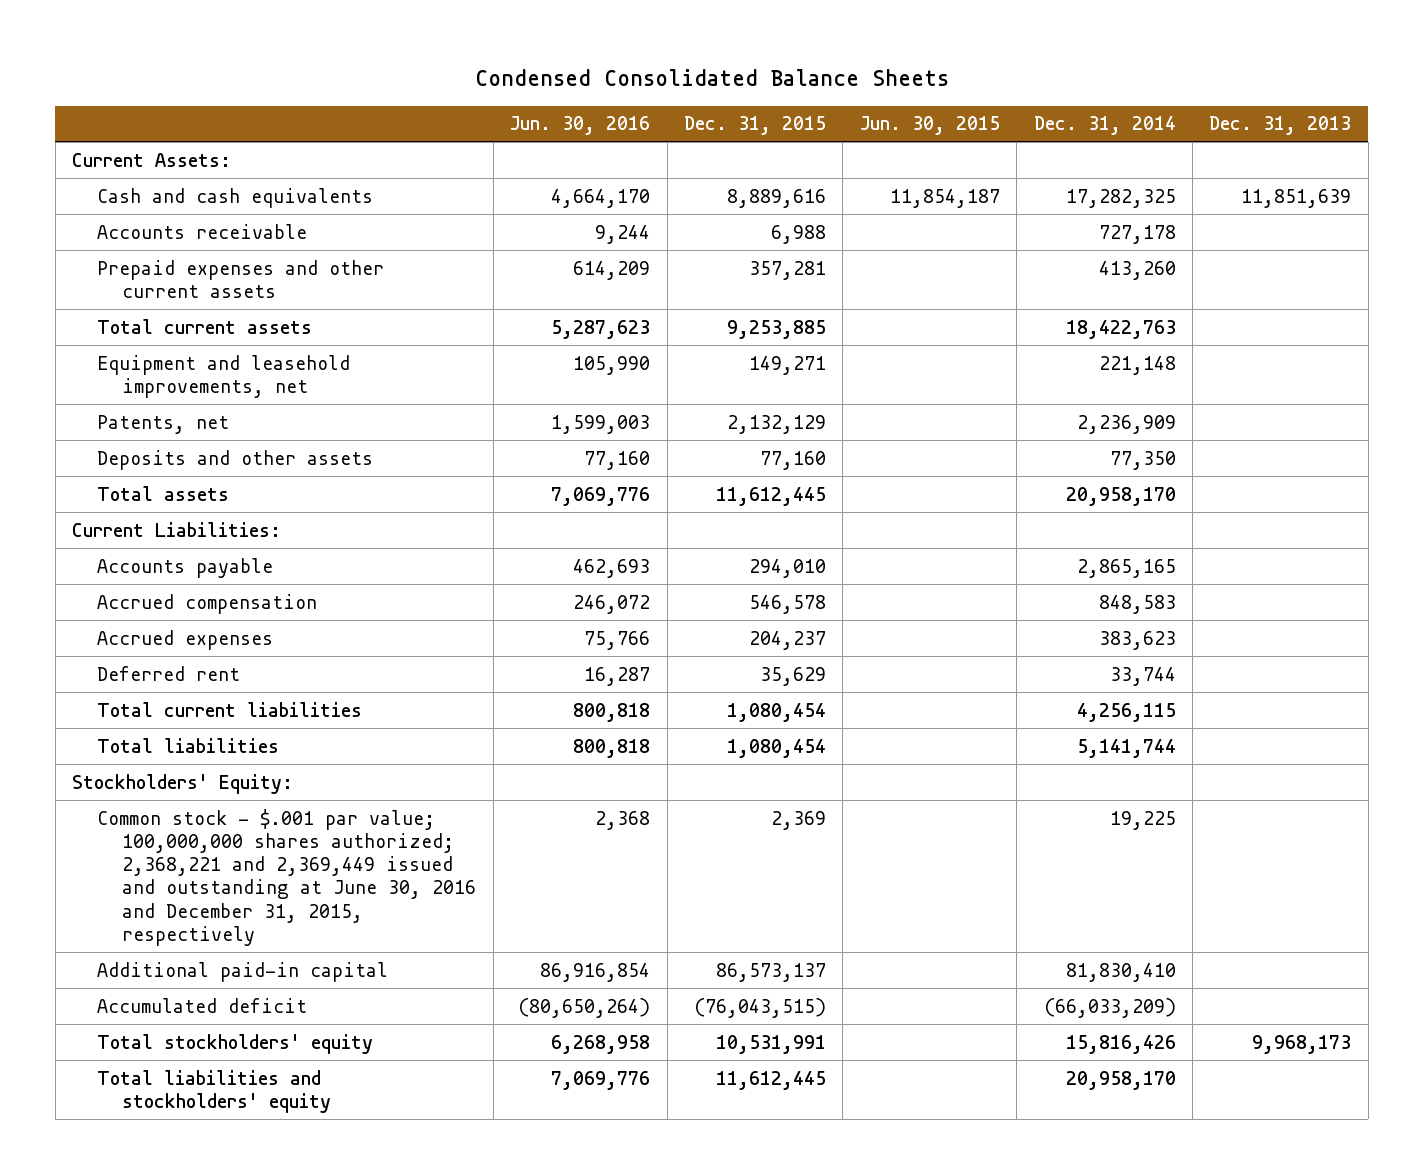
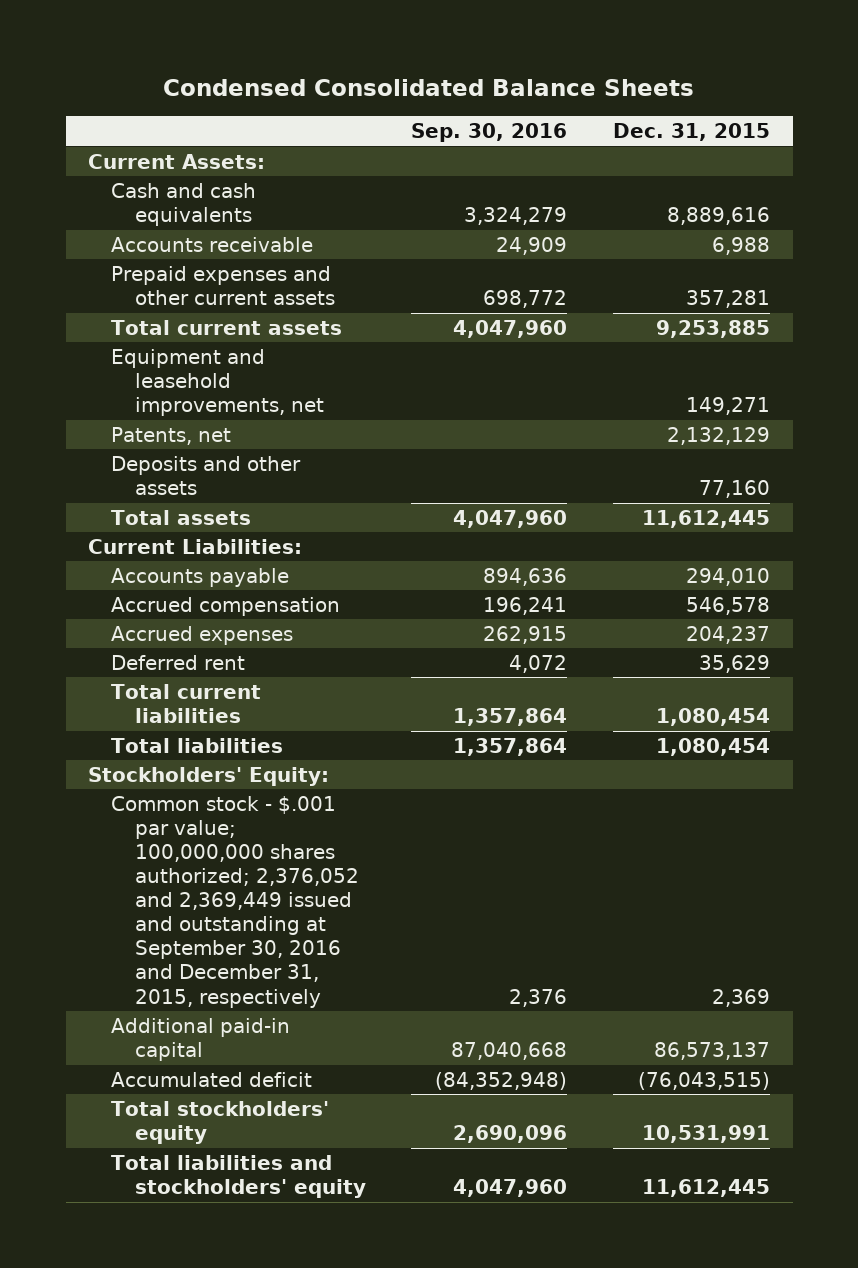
- | Jun. 30, 2016 | Dec. 31, 2015 | Jun. 30, 2015 | Dec. 31, 2014 | Dec. 31, 2013
+ | Sep. 30, 2016 | Dec. 31, 2015
- Common stock - $.001 par value; 100,000,000 shares authorized; 2,368,221 and 2,369,449 issued and outstanding at June 30, 2016 and December 31, 2015, respectively | 2,368 | 2,369 | | 19,225 |
+ Common stock - $.001 par value; 100,000,000 shares authorized; 2,376,052 and 2,369,449 issued and outstanding at September 30, 2016 and December 31, 2015, respectively | 2,376 | 2,369

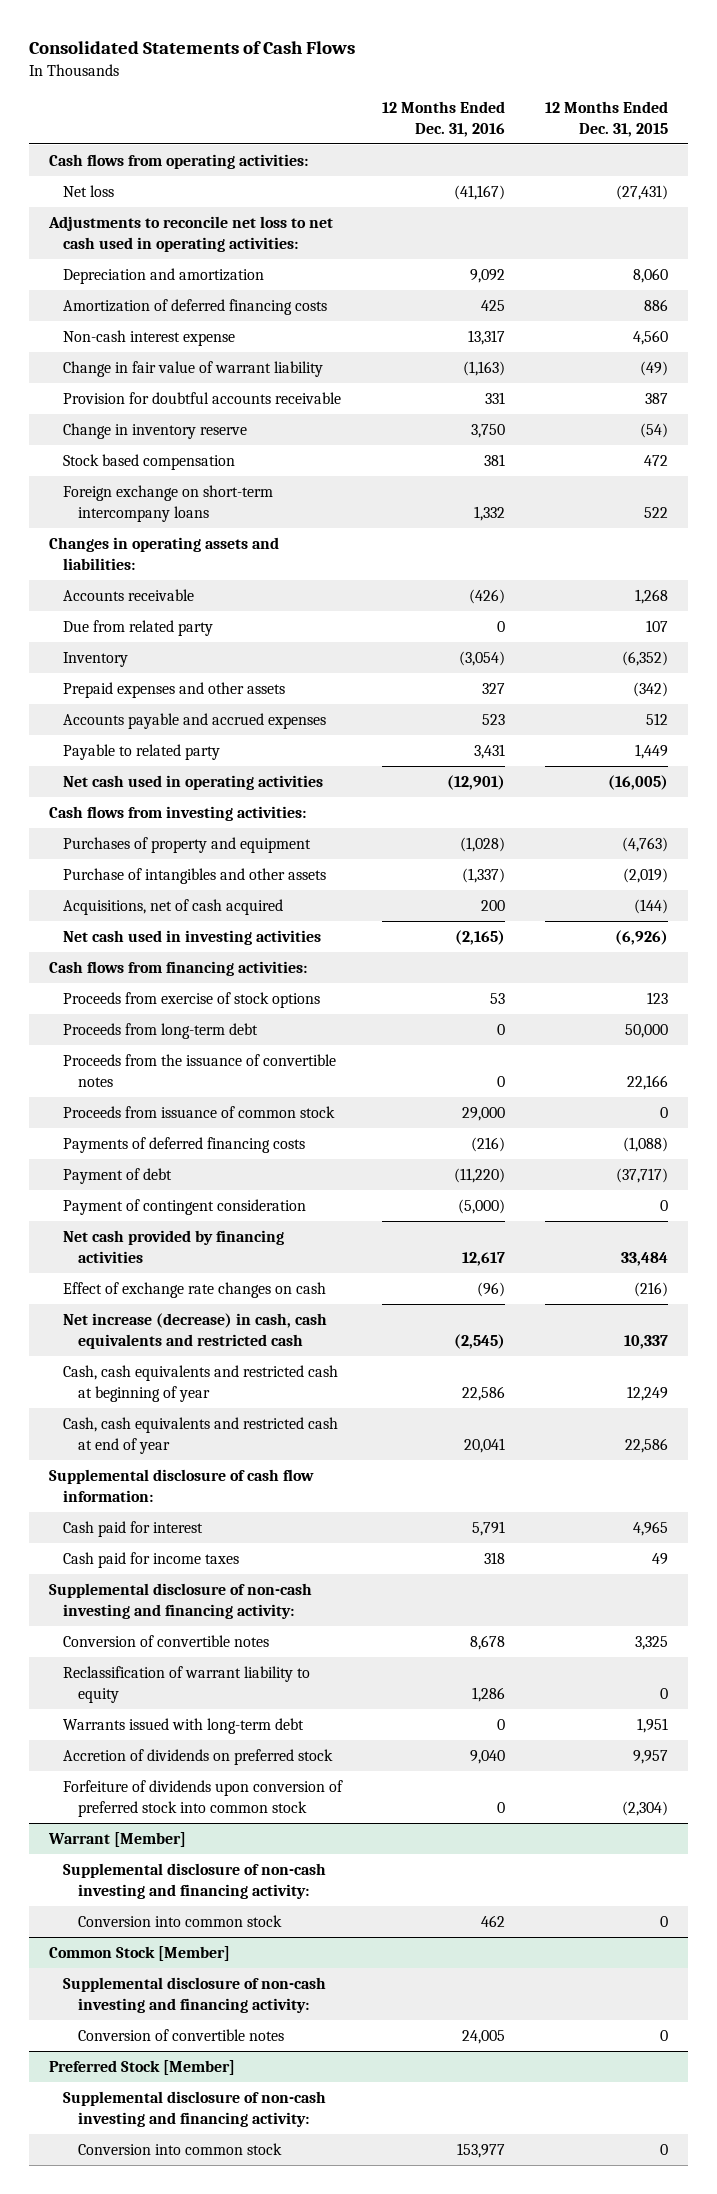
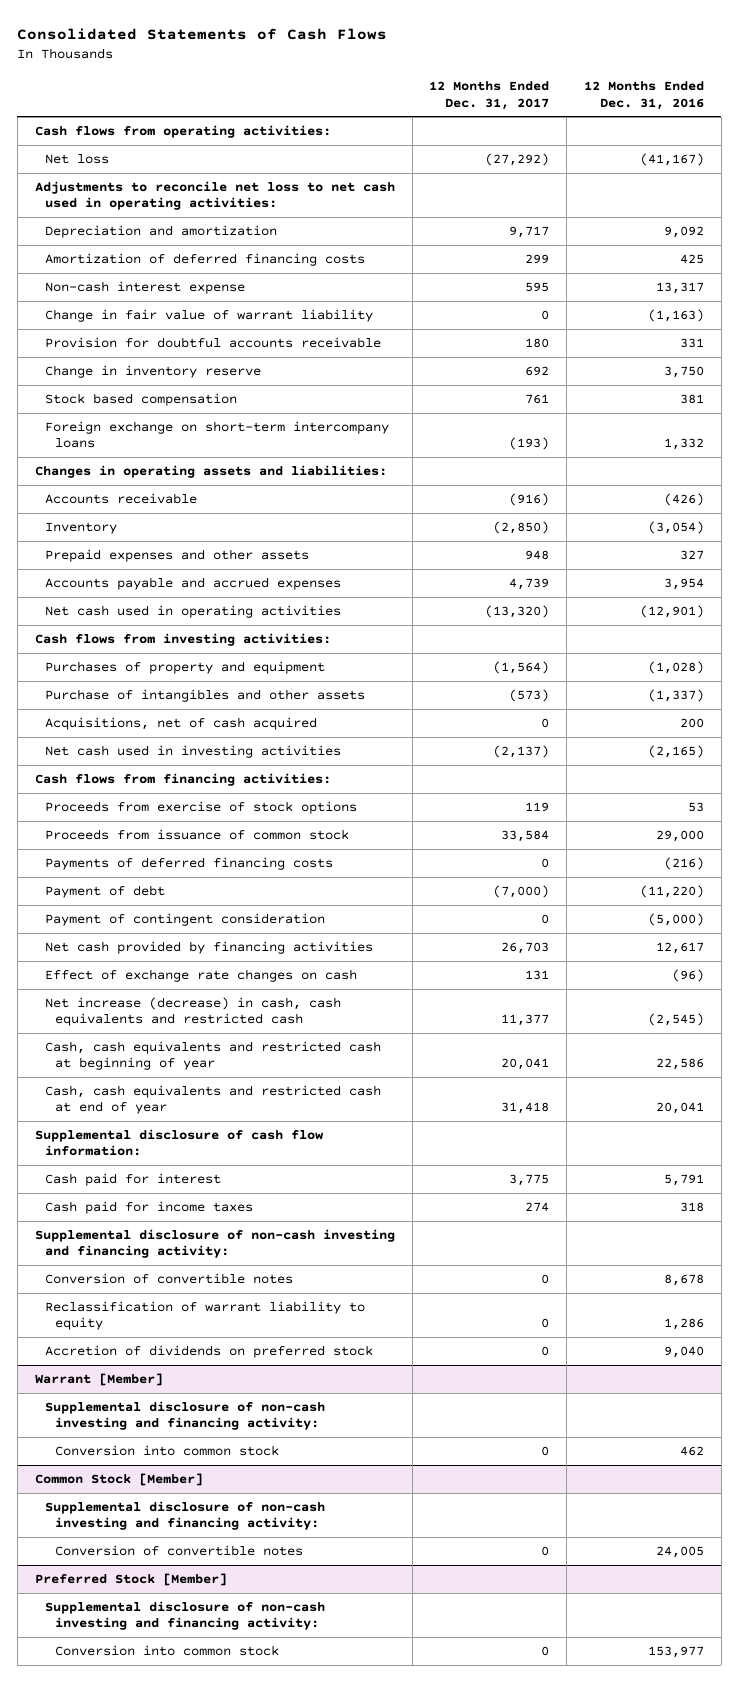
- | 12 Months Ended Dec. 31, 2016 | 12 Months Ended Dec. 31, 2015
+ | 12 Months Ended Dec. 31, 2017 | 12 Months Ended Dec. 31, 2016
- Due from related party | 0 | 107
- Accounts payable and accrued expenses | 523 | 512
- Payable to related party | 3,431 | 1,449
+ Accounts payable and accrued expenses | 4,739 | 3,954
- Proceeds from long-term debt | 0 | 50,000
- Proceeds from the issuance of convertible notes | 0 | 22,166
- Warrants issued with long-term debt | 0 | 1,951
- Forfeiture of dividends upon conversion of preferred stock into common stock | 0 | (2,304)

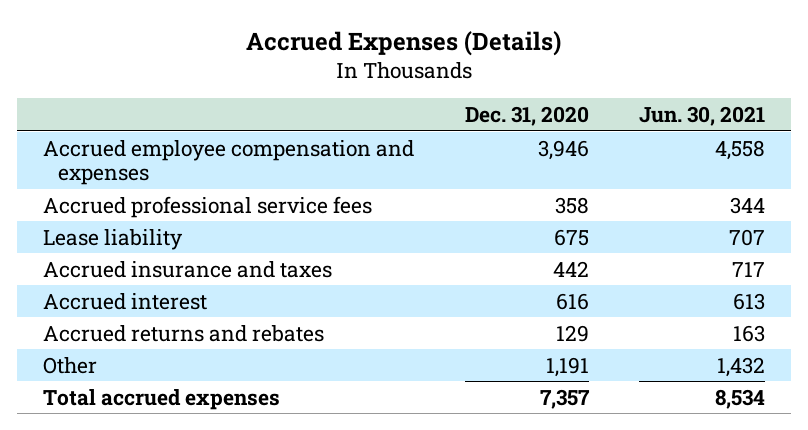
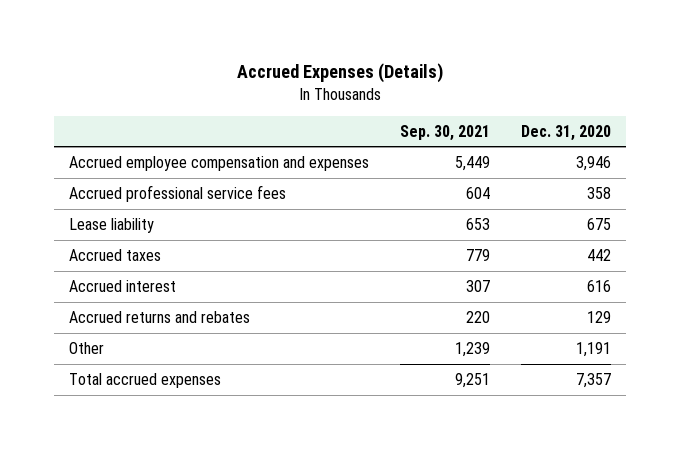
- | Dec. 31, 2020 | Jun. 30, 2021
+ | Sep. 30, 2021 | Dec. 31, 2020
- Accrued insurance and taxes | 442 | 717
+ Accrued taxes | 779 | 442

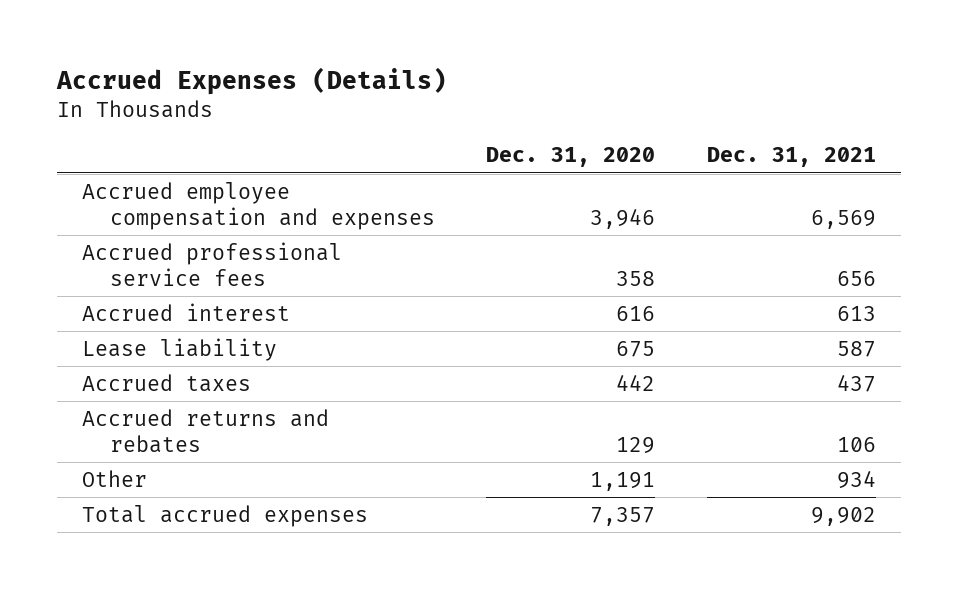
- | Sep. 30, 2021 | Dec. 31, 2020
+ | Dec. 31, 2020 | Dec. 31, 2021
moved up: Accrued interest | 616 | 613

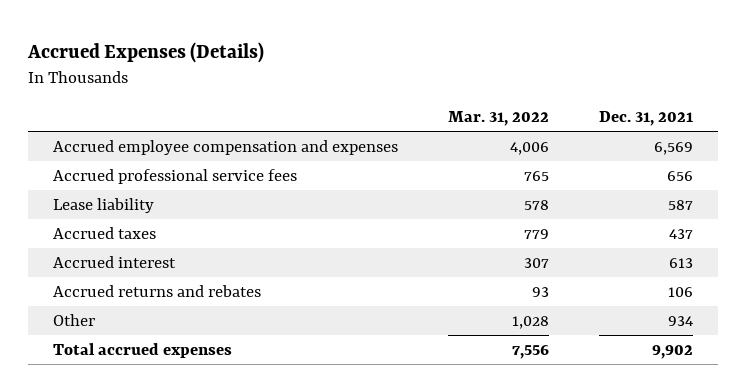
- | Dec. 31, 2020 | Dec. 31, 2021
+ | Mar. 31, 2022 | Dec. 31, 2021
moved down: Accrued interest | 307 | 613

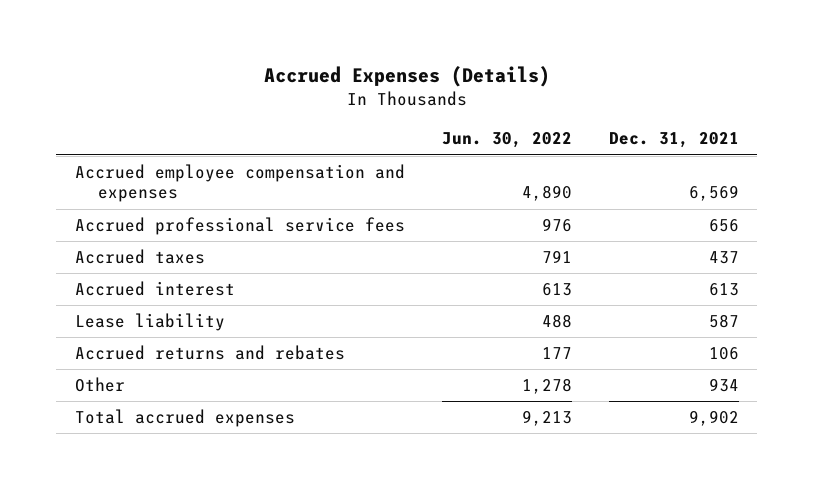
- | Mar. 31, 2022 | Dec. 31, 2021
+ | Jun. 30, 2022 | Dec. 31, 2021
moved down: Lease liability | 488 | 587

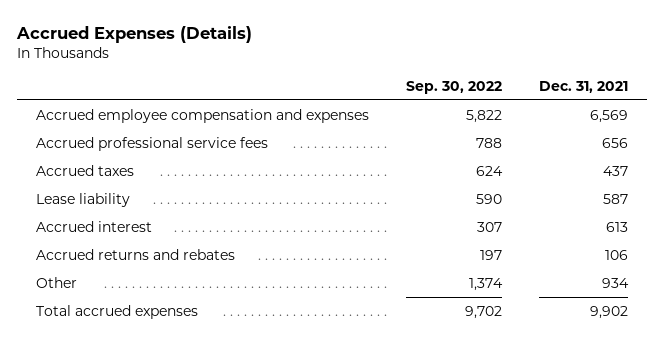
- | Jun. 30, 2022 | Dec. 31, 2021
+ | Sep. 30, 2022 | Dec. 31, 2021
moved down: Accrued interest | 307 | 613

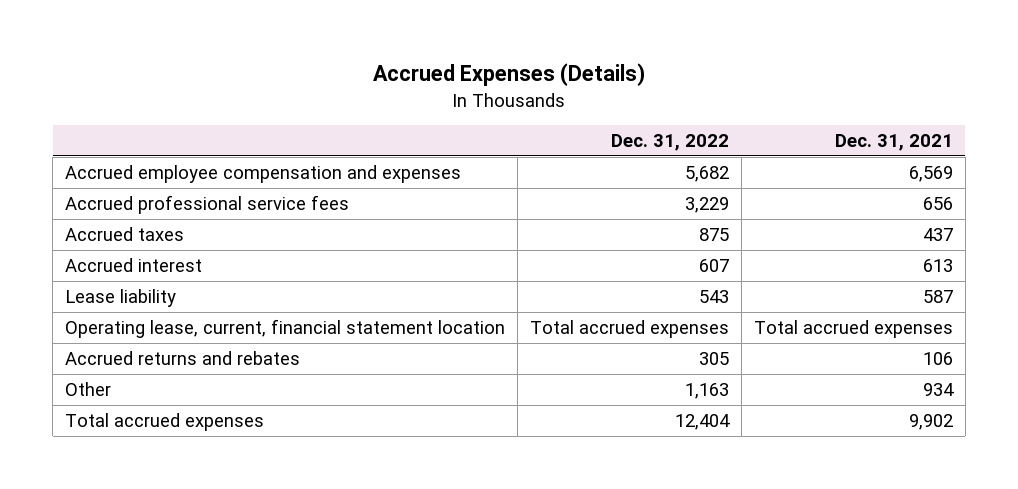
- | Sep. 30, 2022 | Dec. 31, 2021
+ | Dec. 31, 2022 | Dec. 31, 2021
moved down: Lease liability | 543 | 587
+ Operating lease, current, financial statement location | Total accrued expenses | Total accrued expenses

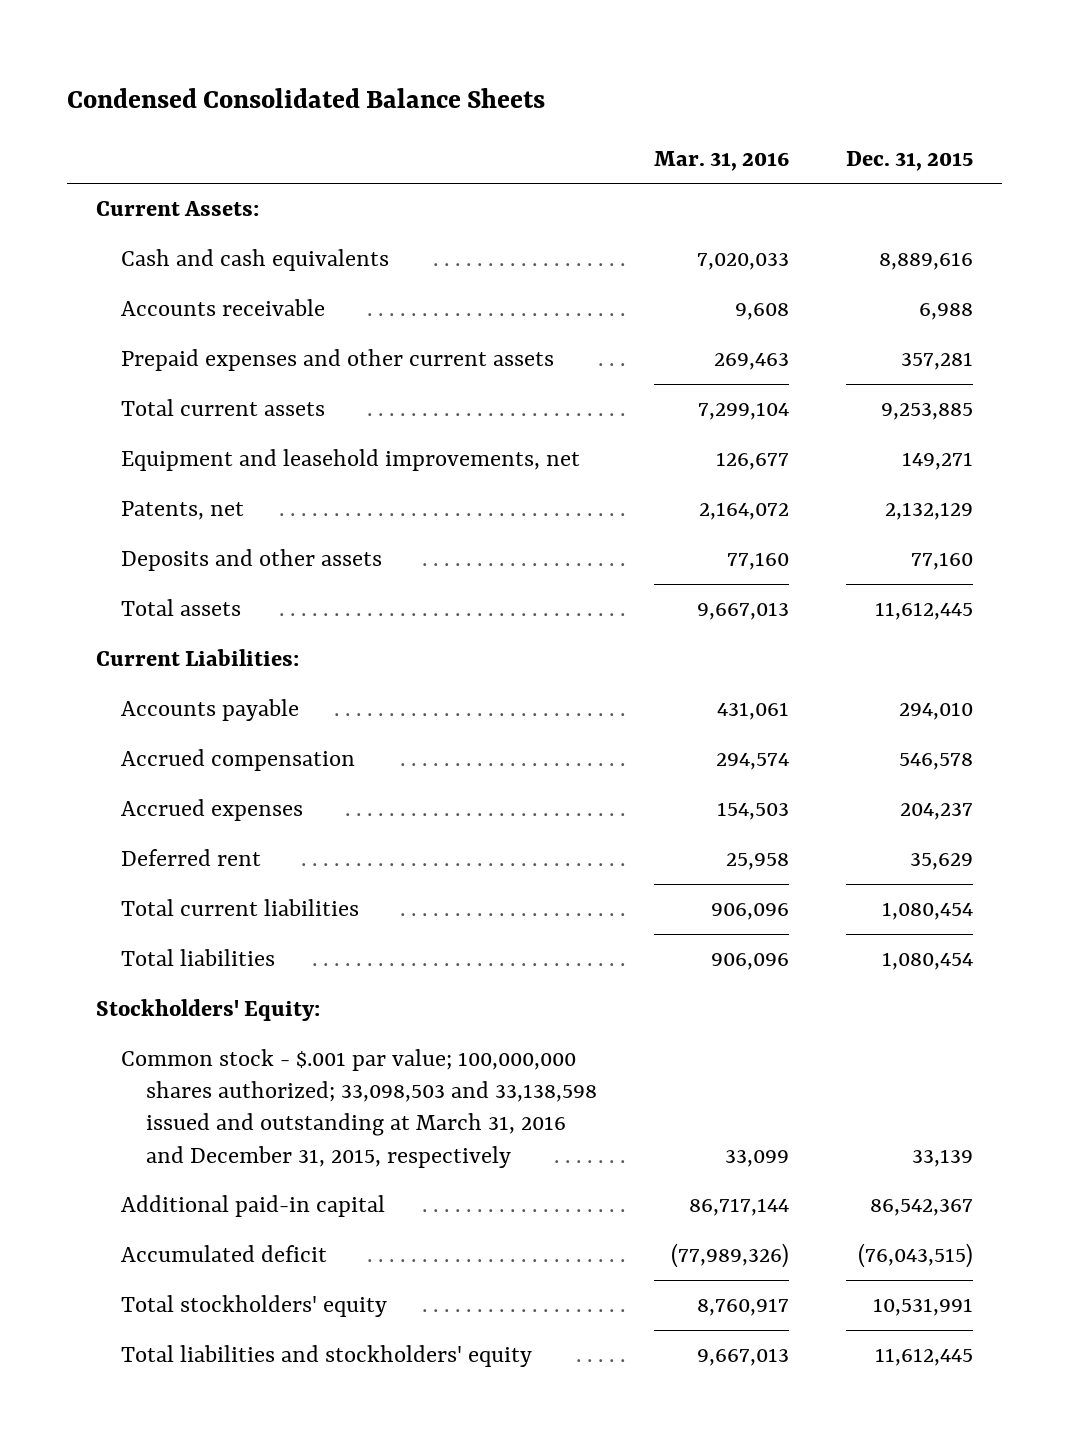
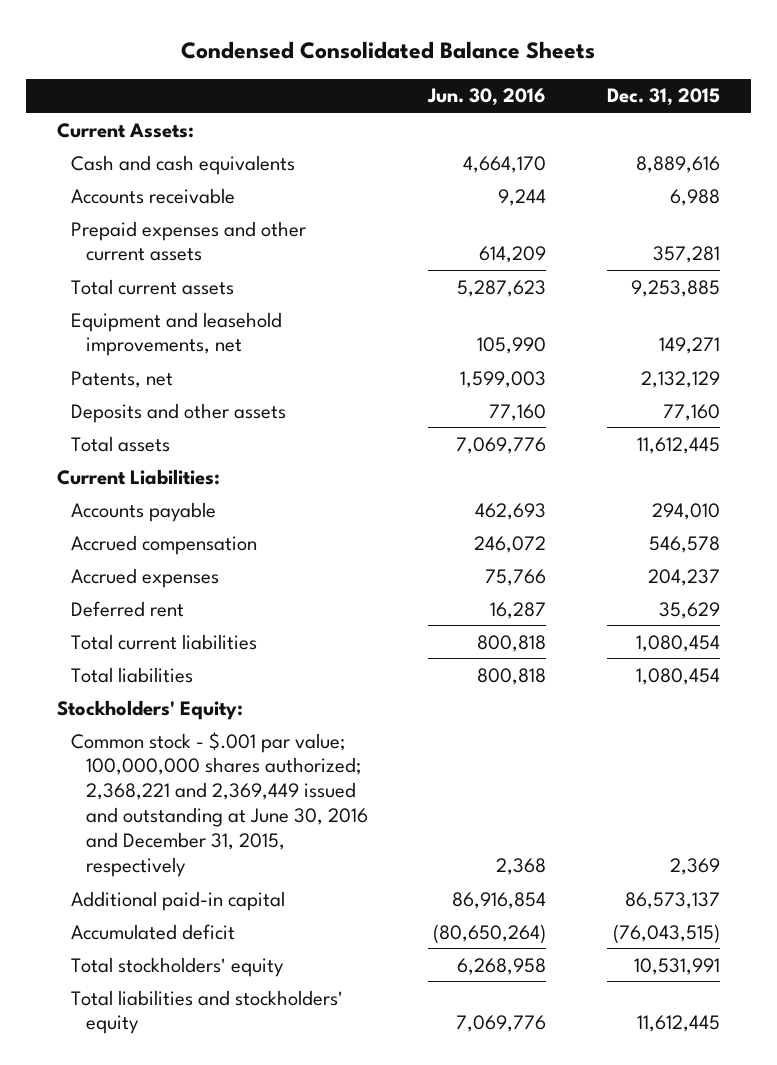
- | Mar. 31, 2016 | Dec. 31, 2015
+ | Jun. 30, 2016 | Dec. 31, 2015
- Common stock - $.001 par value; 100,000,000 shares authorized; 33,098,503 and 33,138,598 issued and outstanding at March 31, 2016 and December 31, 2015, respectively | 33,099 | 33,139
- Additional paid-in capital | 86,717,144 | 86,542,367
+ Common stock - $.001 par value; 100,000,000 shares authorized; 2,368,221 and 2,369,449 issued and outstanding at June 30, 2016 and December 31, 2015, respectively | 2,368 | 2,369
+ Additional paid-in capital | 86,916,854 | 86,573,137

